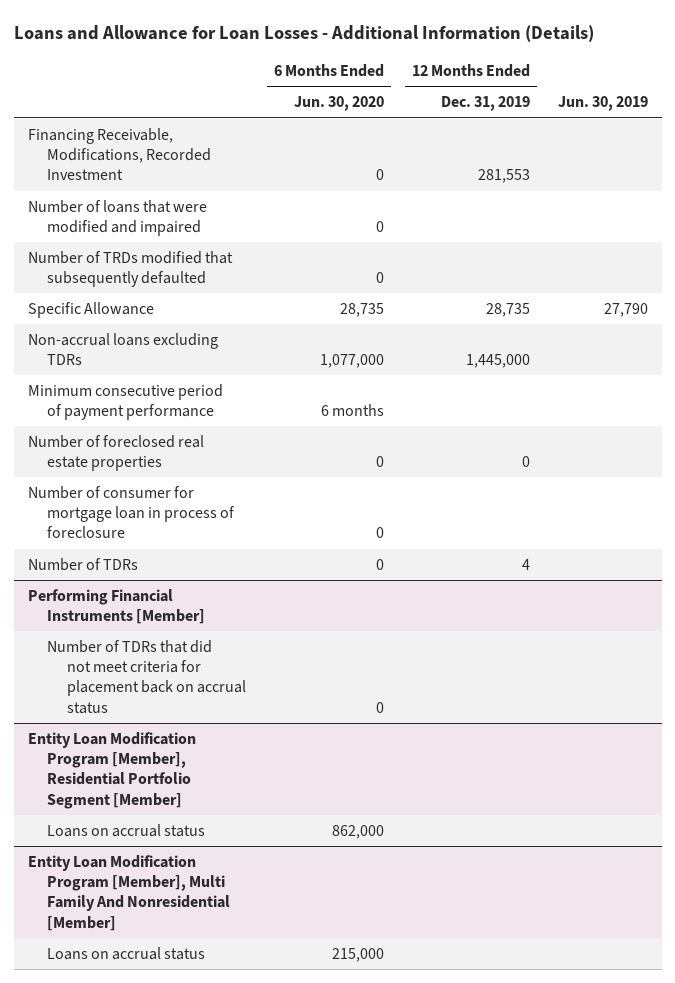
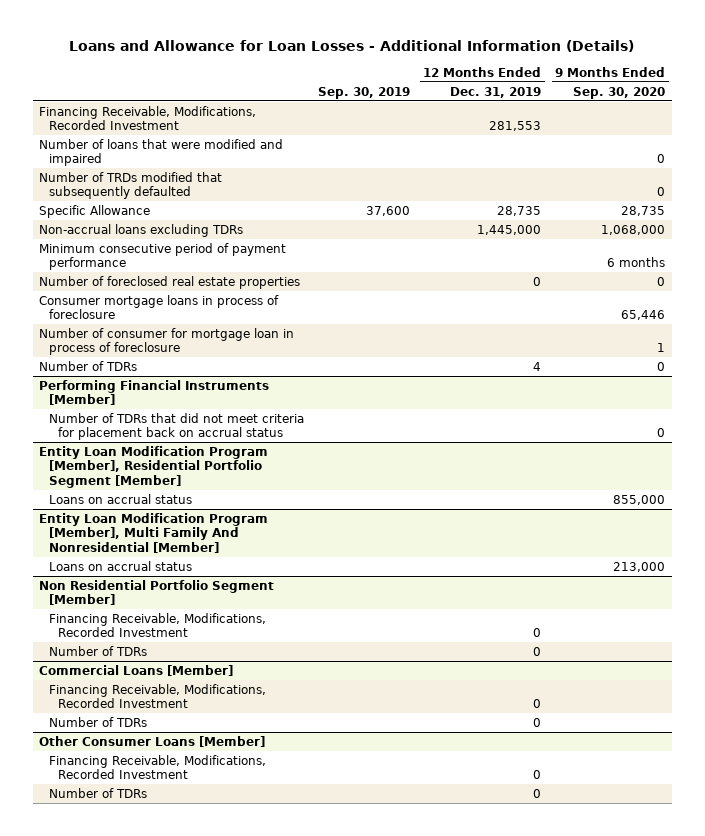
- | 6 Months Ended Jun. 30, 2020 | 12 Months Ended Dec. 31, 2019 | Jun. 30, 2019
+ | Sep. 30, 2019 | 12 Months Ended Dec. 31, 2019 | 9 Months Ended Sep. 30, 2020
+ Consumer mortgage loans in process of foreclosure | | | 65,446
+ Non Residential Portfolio Segment [Member]
+ Financing Receivable, Modifications, Recorded Investment | | 0 |
+ Number of TDRs | | 0 |
+ Commercial Loans [Member]
+ Financing Receivable, Modifications, Recorded Investment | | 0 |
+ Number of TDRs | | 0 |
+ Other Consumer Loans [Member]
+ Financing Receivable, Modifications, Recorded Investment | | 0 |
+ Number of TDRs | | 0 |

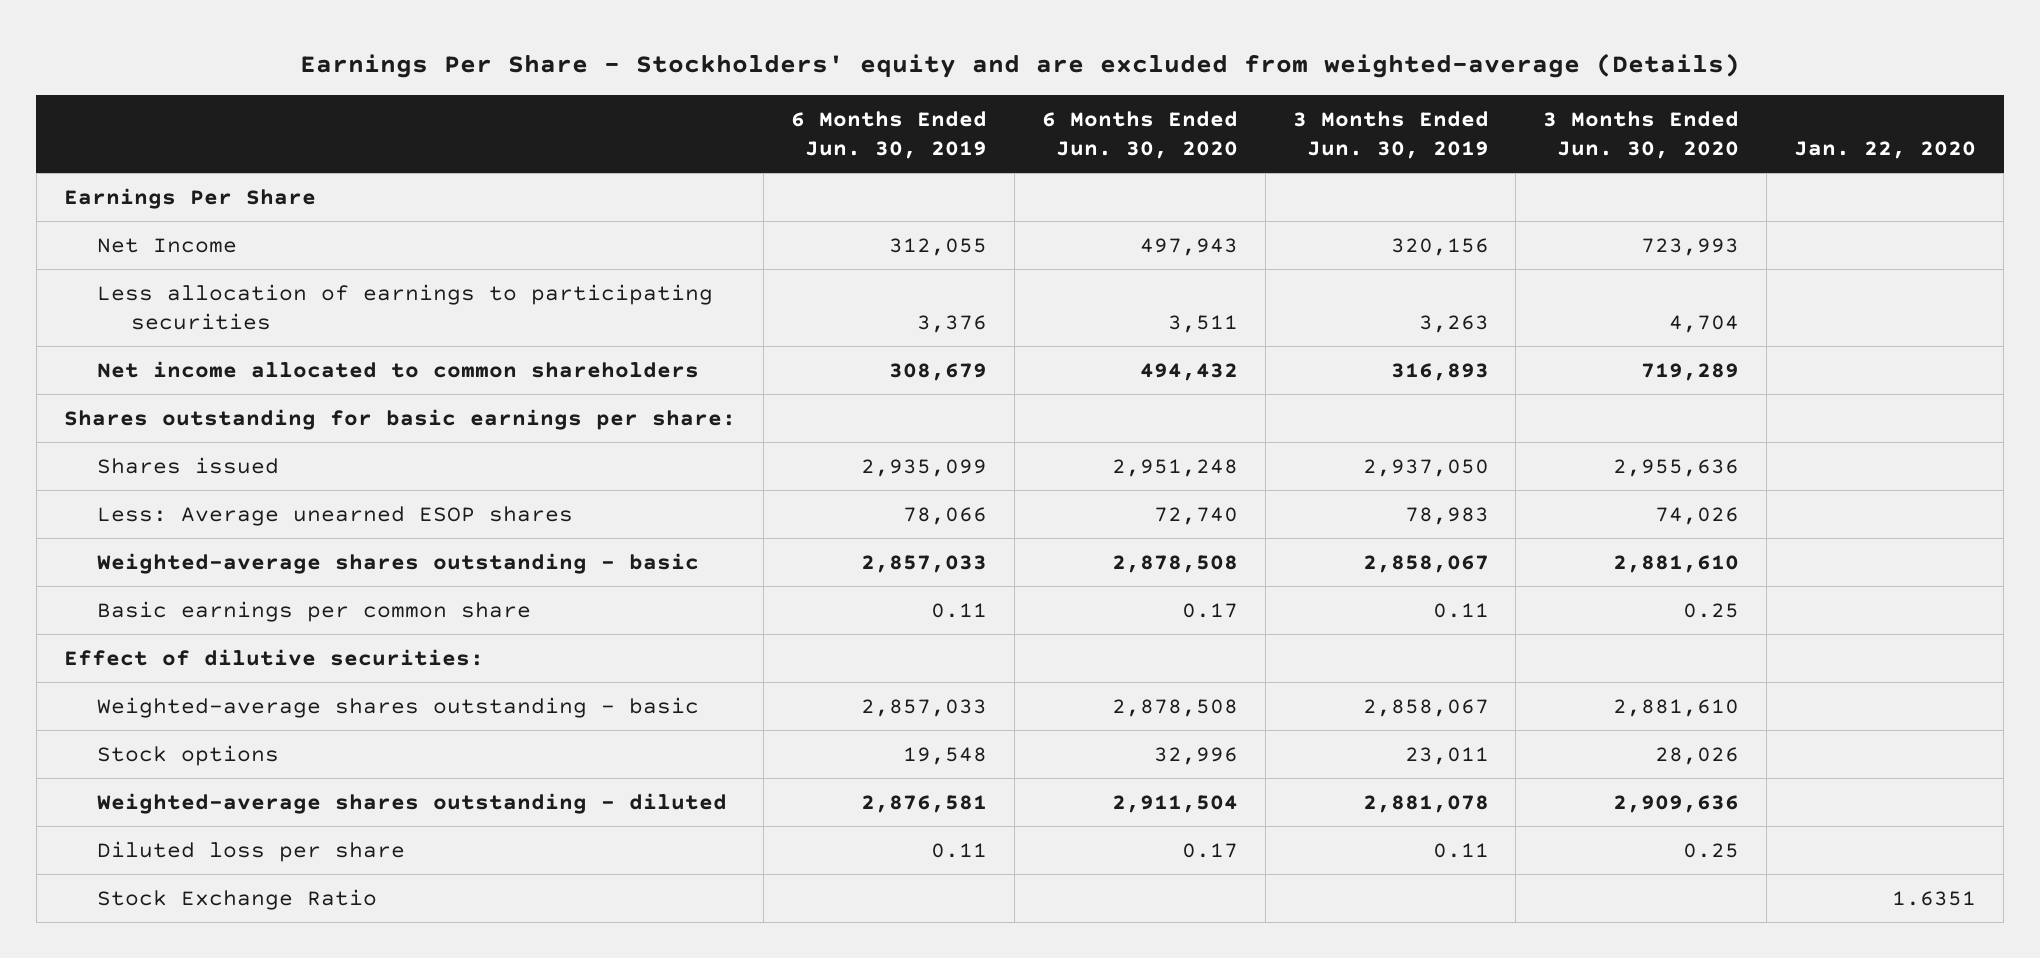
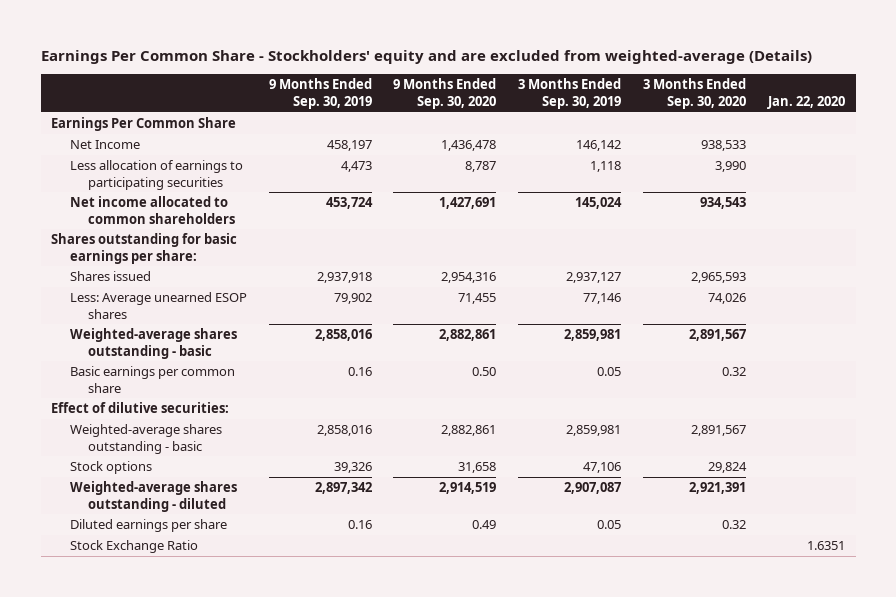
- Earnings Per Share - Stockholders' equity and are excluded from weighted-average (Details)
+ Earnings Per Common Share - Stockholders' equity and are excluded from weighted-average (Details)
- | 6 Months Ended Jun. 30, 2019 | 6 Months Ended Jun. 30, 2020 | 3 Months Ended Jun. 30, 2019 | 3 Months Ended Jun. 30, 2020 | Jan. 22, 2020
+ | 9 Months Ended Sep. 30, 2019 | 9 Months Ended Sep. 30, 2020 | 3 Months Ended Sep. 30, 2019 | 3 Months Ended Sep. 30, 2020 | Jan. 22, 2020
- Earnings Per Share
+ Earnings Per Common Share
- Diluted loss per share | 0.11 | 0.17 | 0.11 | 0.25 |
+ Diluted earnings per share | 0.16 | 0.49 | 0.05 | 0.32 |

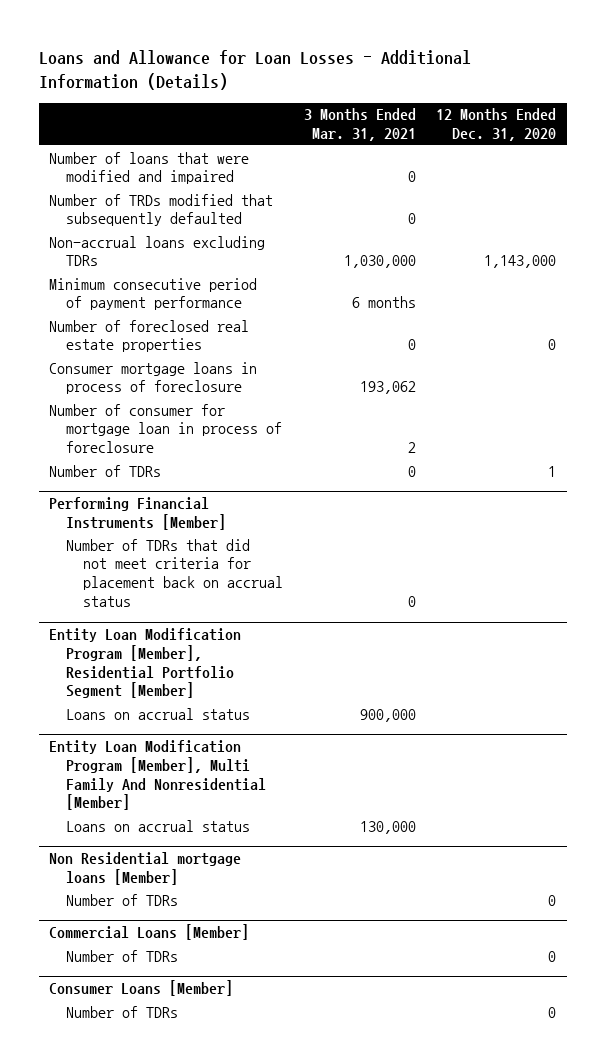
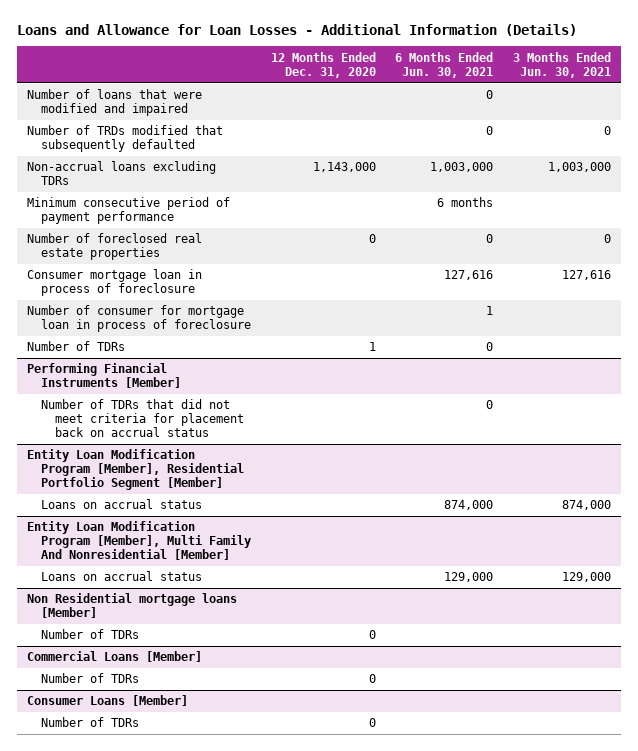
- | 3 Months Ended Mar. 31, 2021 | 12 Months Ended Dec. 31, 2020
+ | 12 Months Ended Dec. 31, 2020 | 6 Months Ended Jun. 30, 2021 | 3 Months Ended Jun. 30, 2021
- Consumer mortgage loans in process of foreclosure | 193,062 |
+ Consumer mortgage loan in process of foreclosure | | 127,616 | 127,616

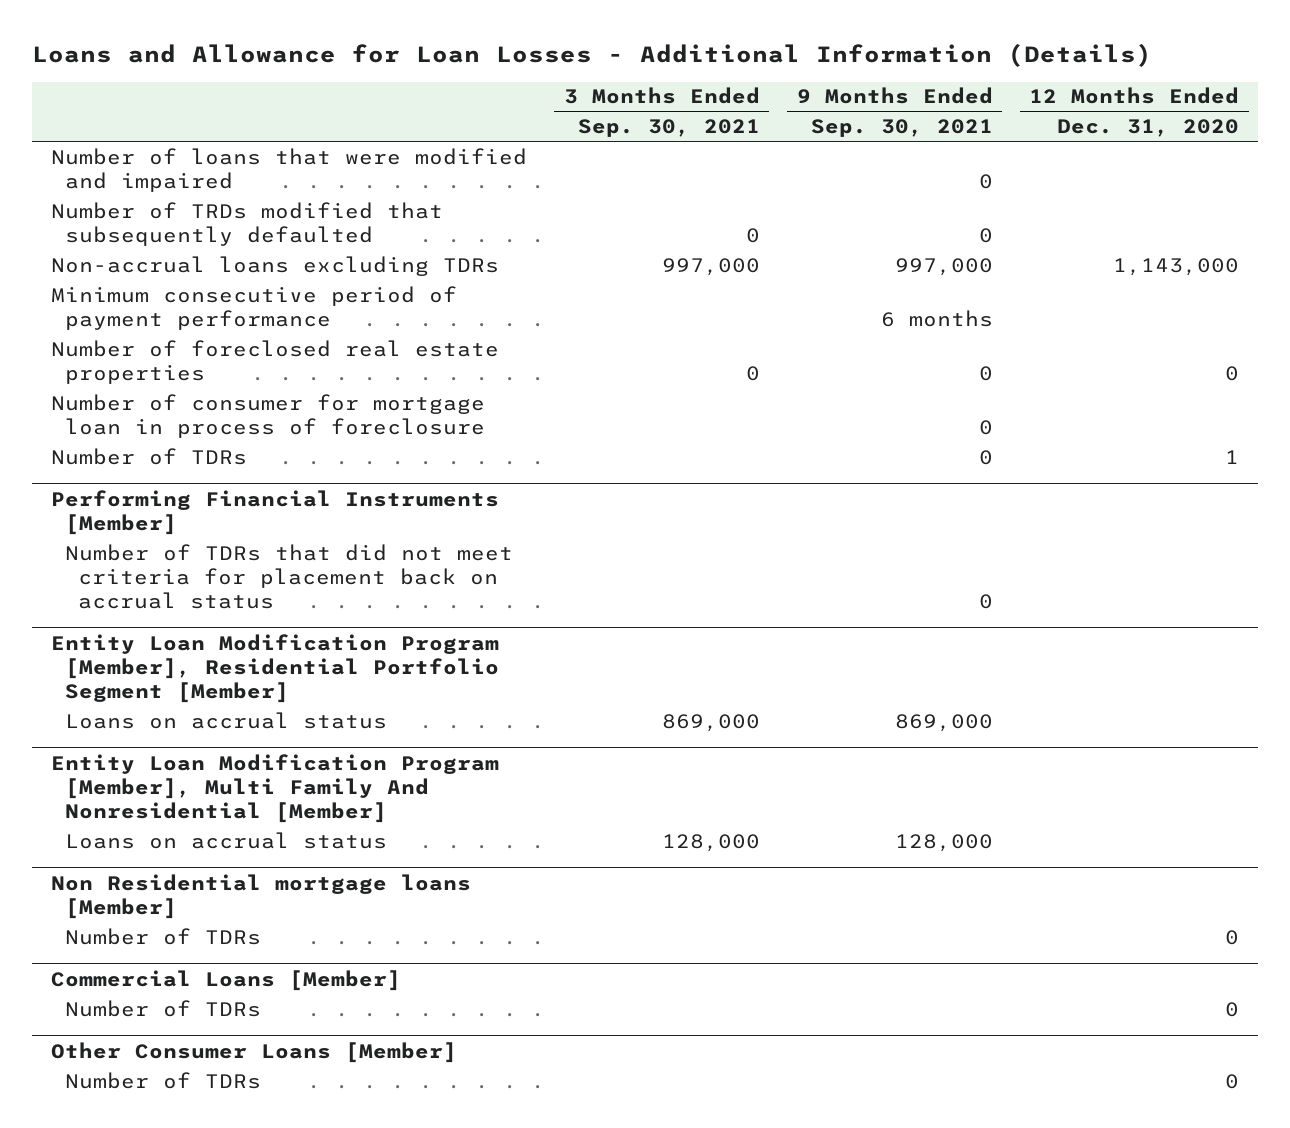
- | 12 Months Ended Dec. 31, 2020 | 6 Months Ended Jun. 30, 2021 | 3 Months Ended Jun. 30, 2021
+ | 3 Months Ended Sep. 30, 2021 | 9 Months Ended Sep. 30, 2021 | 12 Months Ended Dec. 31, 2020
- Consumer mortgage loan in process of foreclosure | | 127,616 | 127,616
- Consumer Loans [Member]
+ Other Consumer Loans [Member]

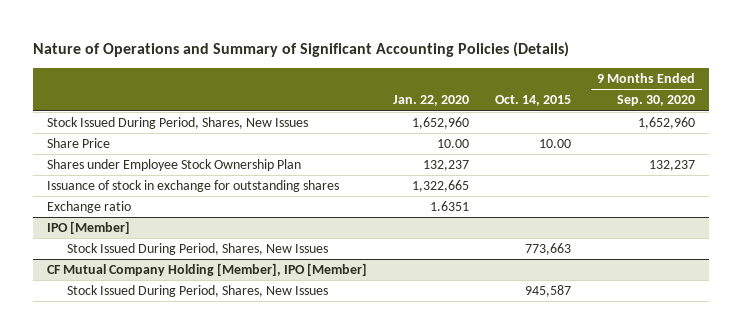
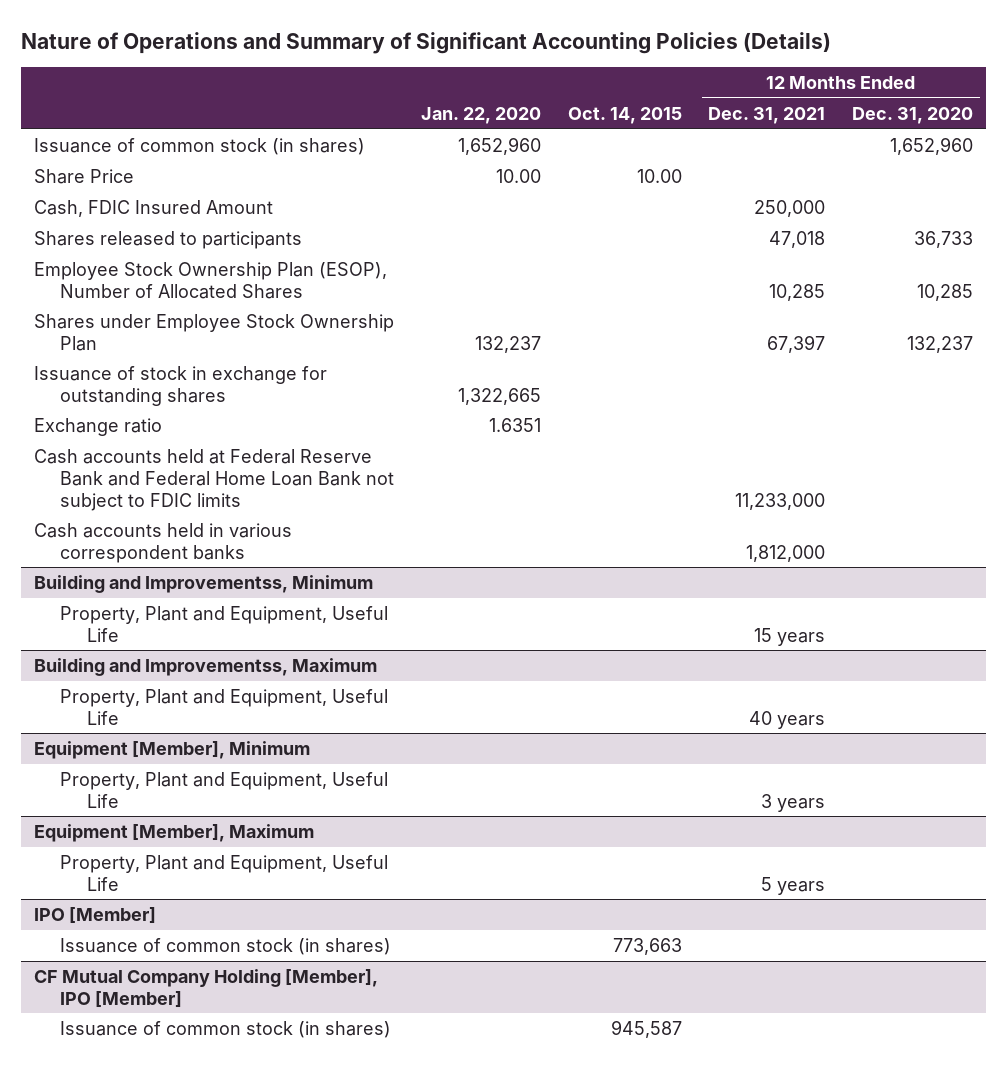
- | Jan. 22, 2020 | Oct. 14, 2015 | 9 Months Ended Sep. 30, 2020
+ | Jan. 22, 2020 | Oct. 14, 2015 | 12 Months Ended Dec. 31, 2021 | 12 Months Ended Dec. 31, 2020
- Stock Issued During Period, Shares, New Issues | 1,652,960 | | 1,652,960
+ Issuance of common stock (in shares) | 1,652,960 | | | 1,652,960
+ Cash, FDIC Insured Amount | | | 250,000 |
+ Shares released to participants | | | 47,018 | 36,733
+ Employee Stock Ownership Plan (ESOP), Number of Allocated Shares | | | 10,285 | 10,285
+ Cash accounts held at Federal Reserve Bank and Federal Home Loan Bank not subject to FDIC limits | | | 11,233,000 |
+ Cash accounts held in various correspondent banks | | | 1,812,000 |
+ Building and Improvementss, Minimum
+ Property, Plant and Equipment, Useful Life | | | 15 years |
+ Building and Improvementss, Maximum
+ Property, Plant and Equipment, Useful Life | | | 40 years |
+ Equipment [Member], Minimum
+ Property, Plant and Equipment, Useful Life | | | 3 years |
+ Equipment [Member], Maximum
+ Property, Plant and Equipment, Useful Life | | | 5 years |
@ IPO [Member]
- Stock Issued During Period, Shares, New Issues | | 773,663 |
+ Issuance of common stock (in shares) | | 773,663 | |
@ CF Mutual Company Holding [Member], IPO [Member]
- Stock Issued During Period, Shares, New Issues | | 945,587 |
+ Issuance of common stock (in shares) | | 945,587 | |

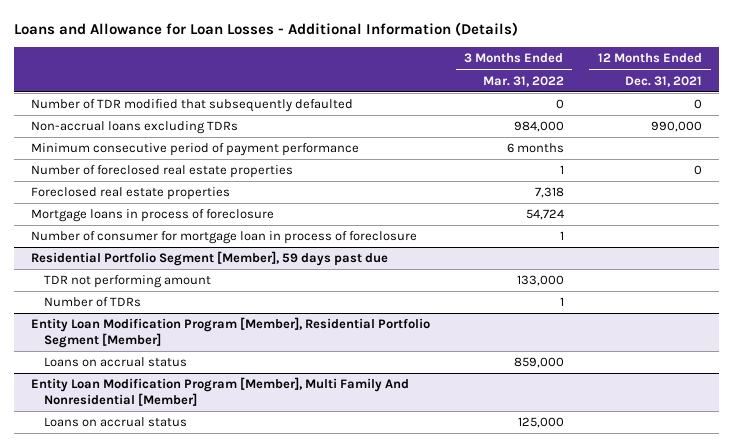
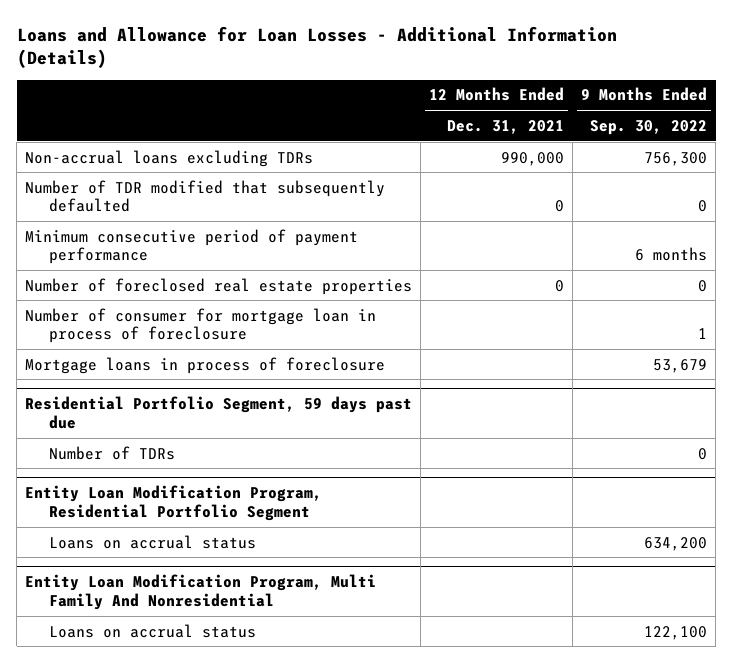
- | 3 Months Ended Mar. 31, 2022 | 12 Months Ended Dec. 31, 2021
+ | 12 Months Ended Dec. 31, 2021 | 9 Months Ended Sep. 30, 2022
moved down: Number of TDR modified that subsequently defaulted | 0 | 0
- Foreclosed real estate properties | 7,318 |
- Residential Portfolio Segment [Member], 59 days past due
- TDR not performing amount | 133,000 |
moved down: Mortgage loans in process of foreclosure | | 53,679
+ Residential Portfolio Segment, 59 days past due
- Entity Loan Modification Program [Member], Residential Portfolio Segment [Member]
+ Entity Loan Modification Program, Residential Portfolio Segment
- Entity Loan Modification Program [Member], Multi Family And Nonresidential [Member]
+ Entity Loan Modification Program, Multi Family And Nonresidential

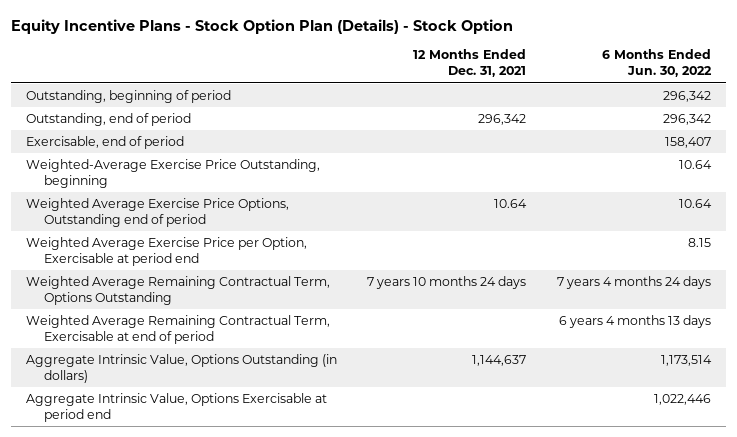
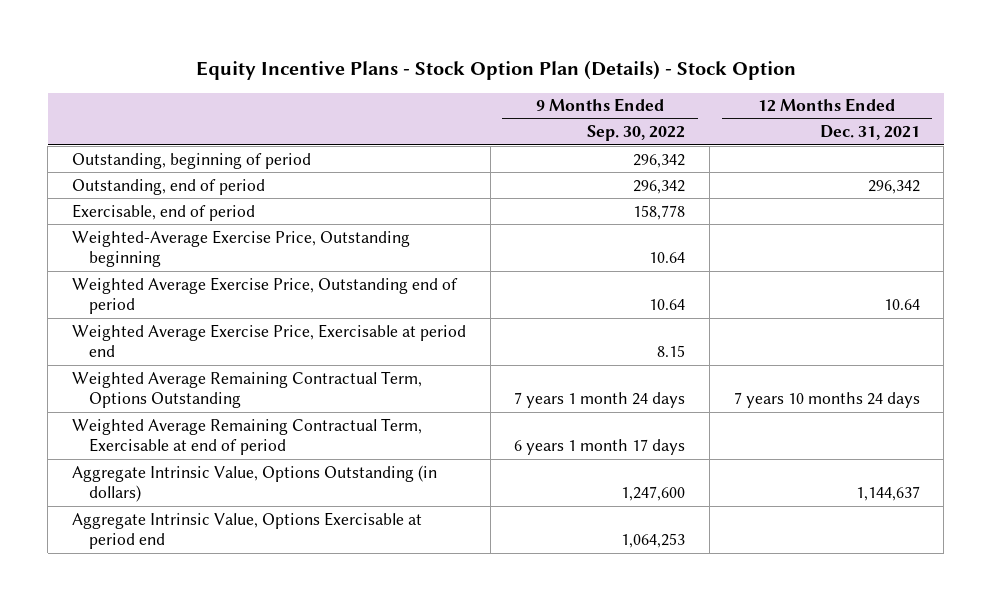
- | 12 Months Ended Dec. 31, 2021 | 6 Months Ended Jun. 30, 2022
+ | 9 Months Ended Sep. 30, 2022 | 12 Months Ended Dec. 31, 2021
- Weighted-Average Exercise Price Outstanding, beginning | | 10.64
- Weighted Average Exercise Price Options, Outstanding end of period | 10.64 | 10.64
- Weighted Average Exercise Price per Option, Exercisable at period end | | 8.15
+ Weighted-Average Exercise Price, Outstanding beginning | 10.64 |
+ Weighted Average Exercise Price, Outstanding end of period | 10.64 | 10.64
+ Weighted Average Exercise Price, Exercisable at period end | 8.15 |

